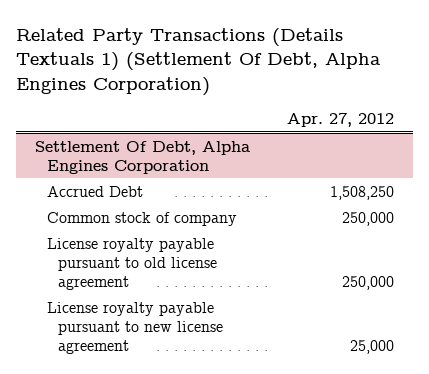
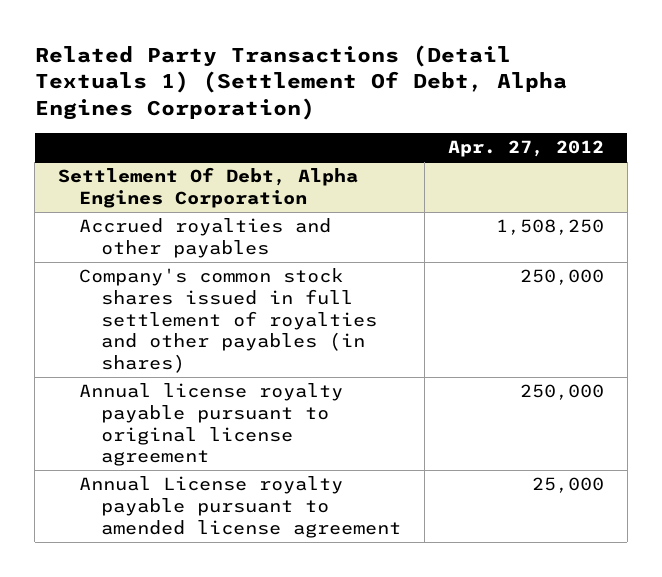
- Related Party Transactions (Details Textuals 1) (Settlement Of Debt, Alpha Engines Corporation)
+ Related Party Transactions (Detail Textuals 1) (Settlement Of Debt, Alpha Engines Corporation)
@ Settlement Of Debt, Alpha Engines Corporation
- Accrued Debt | 1,508,250
- Common stock of company | 250,000
- License royalty payable pursuant to old license agreement | 250,000
- License royalty payable pursuant to new license agreement | 25,000
+ Accrued royalties and other payables | 1,508,250
+ Company's common stock shares issued in full settlement of royalties and other payables (in shares) | 250,000
+ Annual license royalty payable pursuant to original license agreement | 250,000
+ Annual License royalty payable pursuant to amended license agreement | 25,000

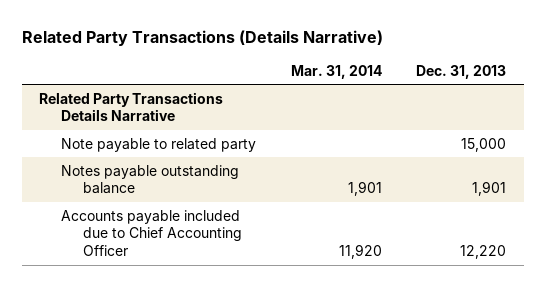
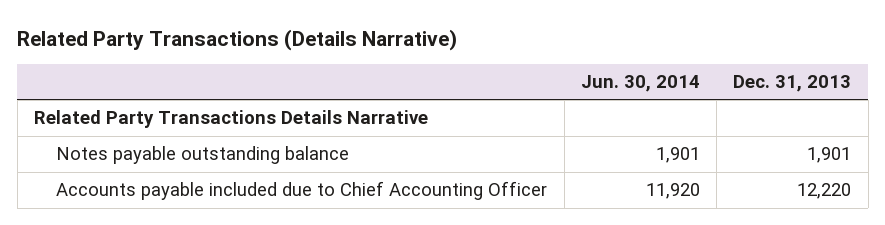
- | Mar. 31, 2014 | Dec. 31, 2013
+ | Jun. 30, 2014 | Dec. 31, 2013
- Note payable to related party | | 15,000

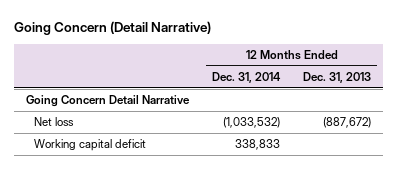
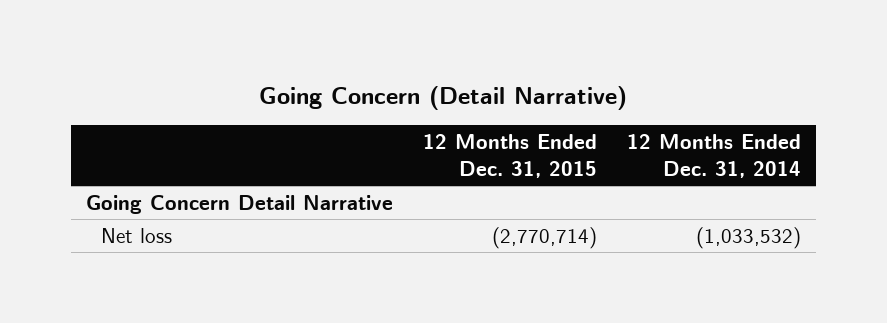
- | 12 Months Ended Dec. 31, 2014 | 12 Months Ended Dec. 31, 2013
+ | 12 Months Ended Dec. 31, 2015 | 12 Months Ended Dec. 31, 2014
- Working capital deficit | 338,833 |

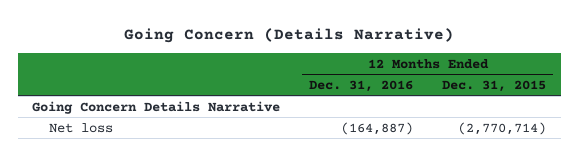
- Going Concern (Detail Narrative)
+ Going Concern (Details Narrative)
- | 12 Months Ended Dec. 31, 2015 | 12 Months Ended Dec. 31, 2014
+ | 12 Months Ended Dec. 31, 2016 | 12 Months Ended Dec. 31, 2015
- Going Concern Detail Narrative
+ Going Concern Details Narrative

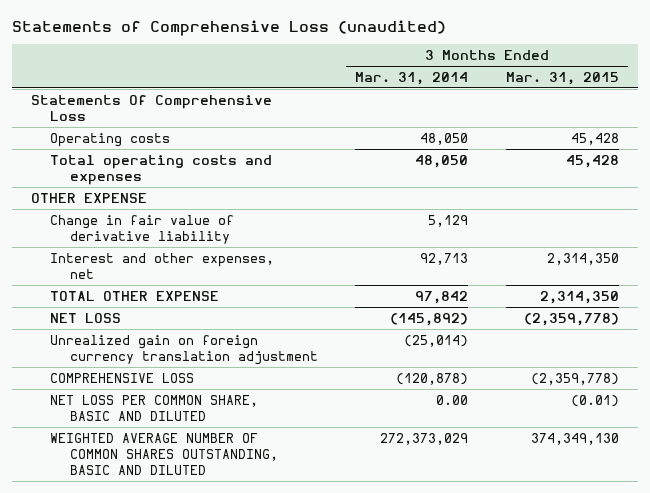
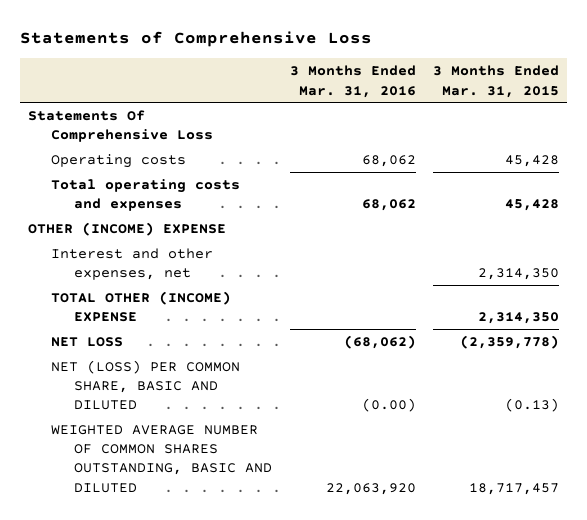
- Statements of Comprehensive Loss (unaudited)
+ Statements of Comprehensive Loss
- | 3 Months Ended Mar. 31, 2014 | 3 Months Ended Mar. 31, 2015
+ | 3 Months Ended Mar. 31, 2016 | 3 Months Ended Mar. 31, 2015
- OTHER EXPENSE
- Change in fair value of derivative liability | 5,129 |
+ OTHER (INCOME) EXPENSE
- TOTAL OTHER EXPENSE | 97,842 | 2,314,350
+ TOTAL OTHER (INCOME) EXPENSE | | 2,314,350
- Unrealized gain on foreign currency translation adjustment | (25,014) |
- COMPREHENSIVE LOSS | (120,878) | (2,359,778)
- NET LOSS PER COMMON SHARE, BASIC AND DILUTED | 0.00 | (0.01)
- WEIGHTED AVERAGE NUMBER OF COMMON SHARES OUTSTANDING, BASIC AND DILUTED | 272,373,029 | 374,349,130
+ NET (LOSS) PER COMMON SHARE, BASIC AND DILUTED | (0.00) | (0.13)
+ WEIGHTED AVERAGE NUMBER OF COMMON SHARES OUTSTANDING, BASIC AND DILUTED | 22,063,920 | 18,717,457

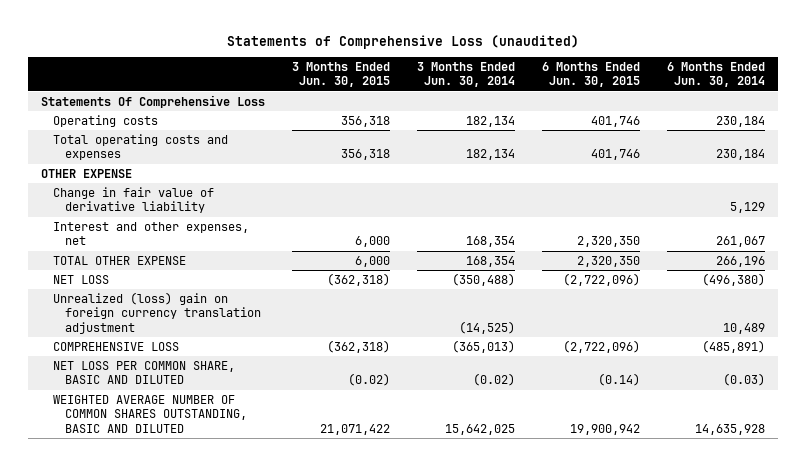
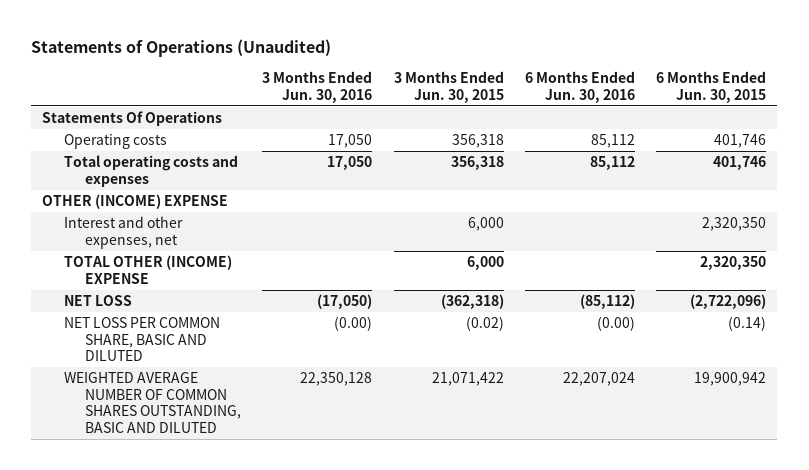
- Statements of Comprehensive Loss (unaudited)
+ Statements of Operations (Unaudited)
- | 3 Months Ended Jun. 30, 2015 | 3 Months Ended Jun. 30, 2014 | 6 Months Ended Jun. 30, 2015 | 6 Months Ended Jun. 30, 2014
+ | 3 Months Ended Jun. 30, 2016 | 3 Months Ended Jun. 30, 2015 | 6 Months Ended Jun. 30, 2016 | 6 Months Ended Jun. 30, 2015
- Statements Of Comprehensive Loss
+ Statements Of Operations
- OTHER EXPENSE
- Change in fair value of derivative liability | | | | 5,129
+ OTHER (INCOME) EXPENSE
- TOTAL OTHER EXPENSE | 6,000 | 168,354 | 2,320,350 | 266,196
+ TOTAL OTHER (INCOME) EXPENSE | | 6,000 | | 2,320,350
- Unrealized (loss) gain on foreign currency translation adjustment | | (14,525) | | 10,489
- COMPREHENSIVE LOSS | (362,318) | (365,013) | (2,722,096) | (485,891)

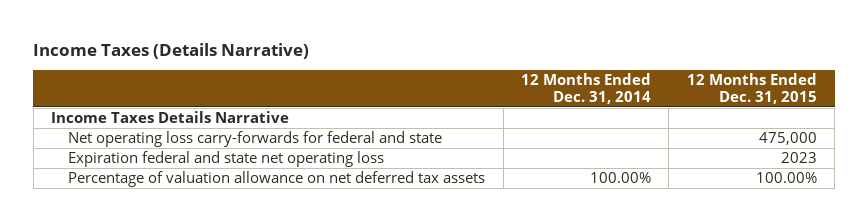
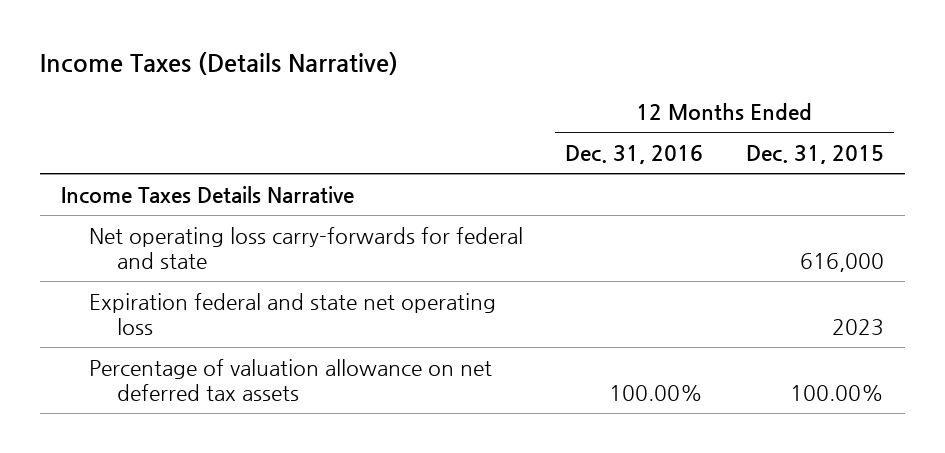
- | 12 Months Ended Dec. 31, 2014 | 12 Months Ended Dec. 31, 2015
+ | 12 Months Ended Dec. 31, 2016 | 12 Months Ended Dec. 31, 2015
- Net operating loss carry-forwards for federal and state | | 475,000
+ Net operating loss carry-forwards for federal and state | | 616,000

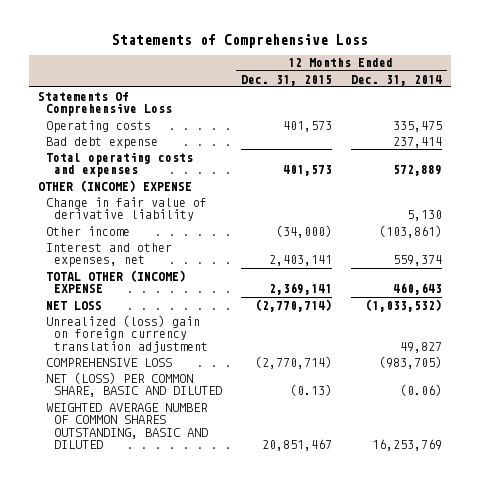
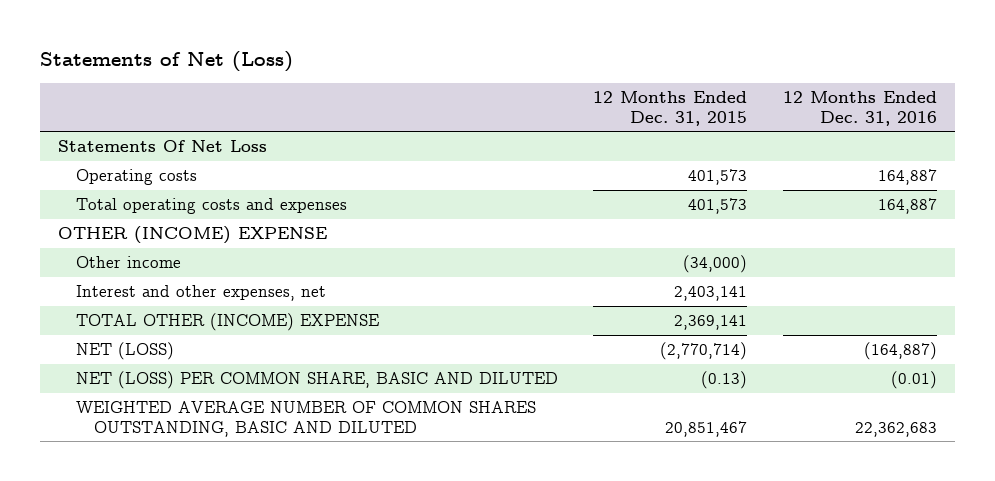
- Statements of Comprehensive Loss
+ Statements of Net (Loss)
- | 12 Months Ended Dec. 31, 2015 | 12 Months Ended Dec. 31, 2014
+ | 12 Months Ended Dec. 31, 2015 | 12 Months Ended Dec. 31, 2016
- Statements Of Comprehensive Loss
+ Statements Of Net Loss
- Bad debt expense | | 237,414
- Change in fair value of derivative liability | | 5,130
- NET LOSS | (2,770,714) | (1,033,532)
- Unrealized (loss) gain on foreign currency translation adjustment | | 49,827
- COMPREHENSIVE LOSS | (2,770,714) | (983,705)
+ NET (LOSS) | (2,770,714) | (164,887)

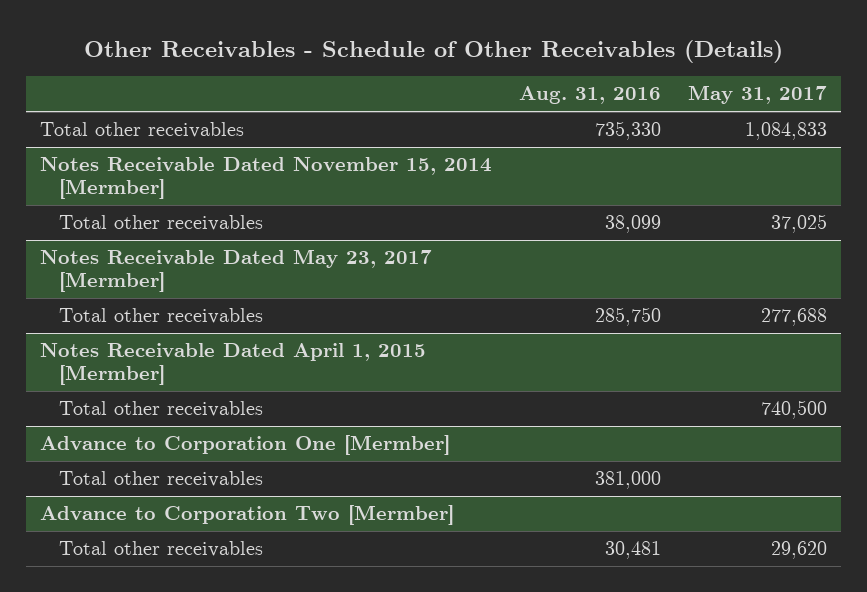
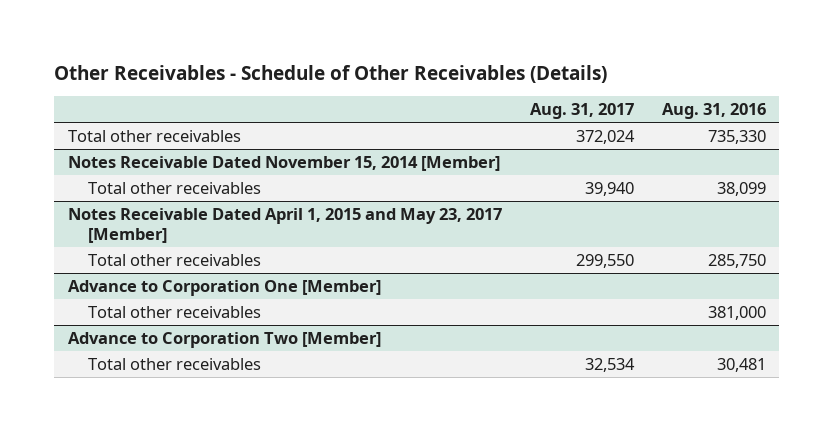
- | Aug. 31, 2016 | May 31, 2017
+ | Aug. 31, 2017 | Aug. 31, 2016
- Notes Receivable Dated November 15, 2014 [Mermber]
+ Notes Receivable Dated November 15, 2014 [Member]
- Notes Receivable Dated May 23, 2017 [Mermber]
+ Notes Receivable Dated April 1, 2015 and May 23, 2017 [Member]
- Notes Receivable Dated April 1, 2015 [Mermber]
- Total other receivables | | 740,500
- Advance to Corporation One [Mermber]
+ Advance to Corporation One [Member]
- Advance to Corporation Two [Mermber]
+ Advance to Corporation Two [Member]

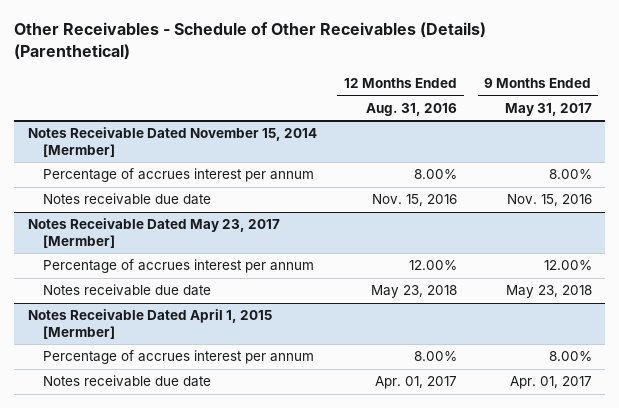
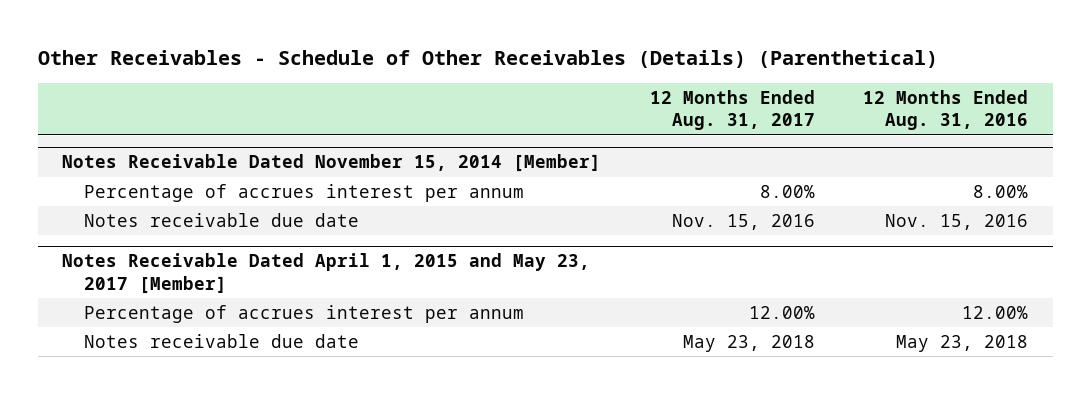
- | 12 Months Ended Aug. 31, 2016 | 9 Months Ended May 31, 2017
+ | 12 Months Ended Aug. 31, 2017 | 12 Months Ended Aug. 31, 2016
- Notes Receivable Dated November 15, 2014 [Mermber]
+ Notes Receivable Dated November 15, 2014 [Member]
- Notes Receivable Dated May 23, 2017 [Mermber]
+ Notes Receivable Dated April 1, 2015 and May 23, 2017 [Member]
- Notes Receivable Dated April 1, 2015 [Mermber]
- Percentage of accrues interest per annum | 8.00% | 8.00%
- Notes receivable due date | Apr. 01, 2017 | Apr. 01, 2017

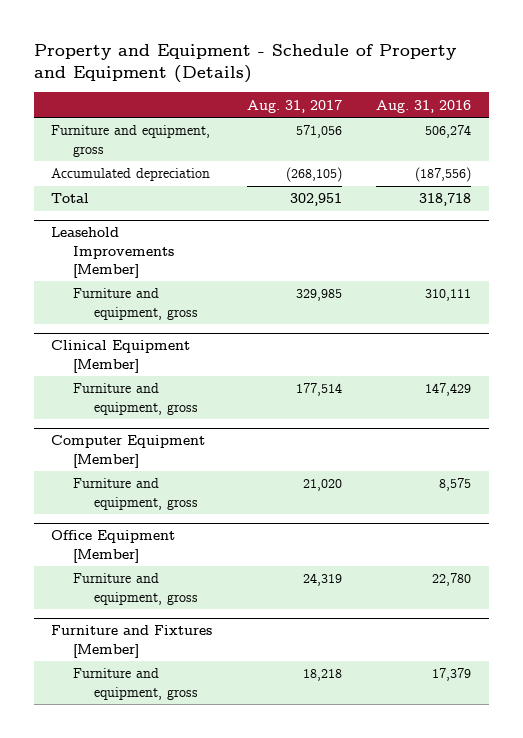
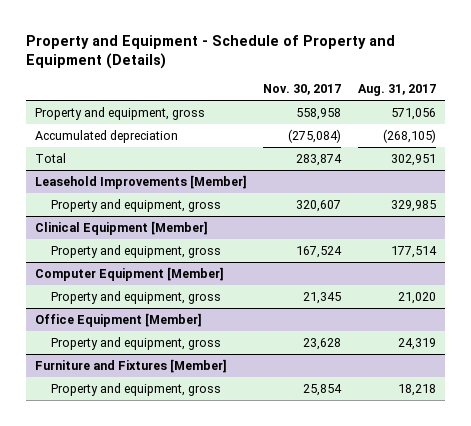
- | Aug. 31, 2017 | Aug. 31, 2016
+ | Nov. 30, 2017 | Aug. 31, 2017
- Furniture and equipment, gross | 571,056 | 506,274
+ Property and equipment, gross | 558,958 | 571,056
@ Leasehold Improvements [Member]
- Furniture and equipment, gross | 329,985 | 310,111
+ Property and equipment, gross | 320,607 | 329,985
@ Clinical Equipment [Member]
- Furniture and equipment, gross | 177,514 | 147,429
+ Property and equipment, gross | 167,524 | 177,514
@ Computer Equipment [Member]
- Furniture and equipment, gross | 21,020 | 8,575
+ Property and equipment, gross | 21,345 | 21,020
@ Office Equipment [Member]
- Furniture and equipment, gross | 24,319 | 22,780
+ Property and equipment, gross | 23,628 | 24,319
@ Furniture and Fixtures [Member]
- Furniture and equipment, gross | 18,218 | 17,379
+ Property and equipment, gross | 25,854 | 18,218

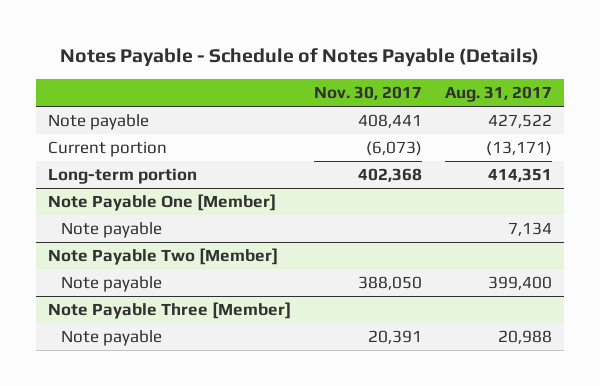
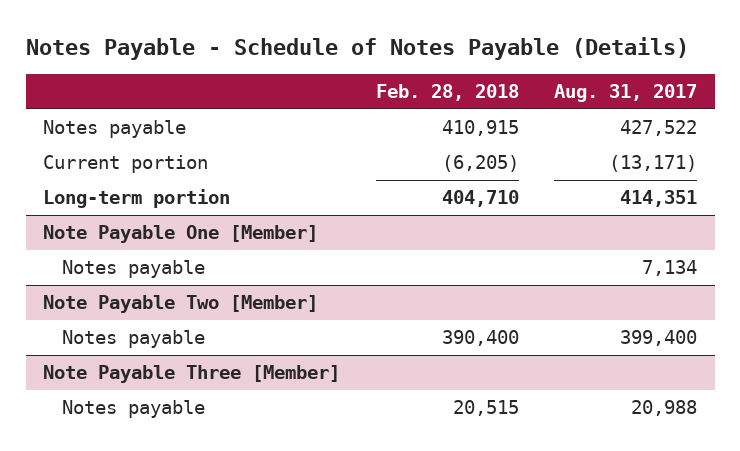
- | Nov. 30, 2017 | Aug. 31, 2017
+ | Feb. 28, 2018 | Aug. 31, 2017
- Note payable | 408,441 | 427,522
+ Notes payable | 410,915 | 427,522
@ Note Payable One [Member]
- Note payable | | 7,134
+ Notes payable | | 7,134
@ Note Payable Two [Member]
- Note payable | 388,050 | 399,400
+ Notes payable | 390,400 | 399,400
@ Note Payable Three [Member]
- Note payable | 20,391 | 20,988
+ Notes payable | 20,515 | 20,988

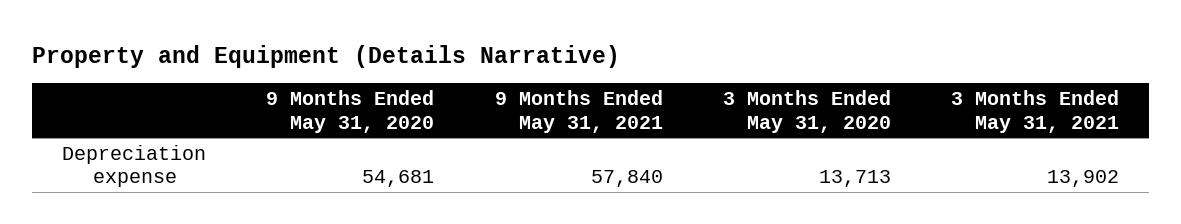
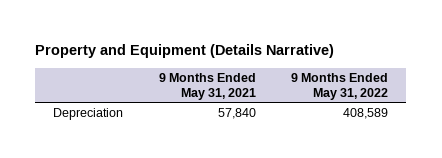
- | 9 Months Ended May 31, 2020 | 9 Months Ended May 31, 2021 | 3 Months Ended May 31, 2020 | 3 Months Ended May 31, 2021
+ | 9 Months Ended May 31, 2021 | 9 Months Ended May 31, 2022
- Depreciation expense | 54,681 | 57,840 | 13,713 | 13,902
+ Depreciation | 57,840 | 408,589

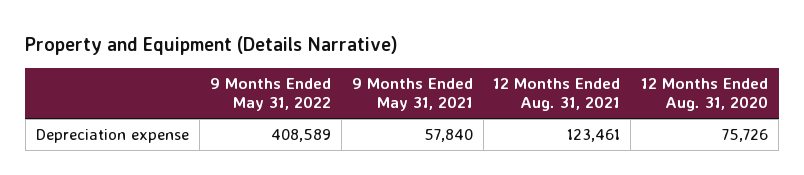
- | 9 Months Ended May 31, 2021 | 9 Months Ended May 31, 2022
+ | 9 Months Ended May 31, 2022 | 9 Months Ended May 31, 2021 | 12 Months Ended Aug. 31, 2021 | 12 Months Ended Aug. 31, 2020
- Depreciation | 57,840 | 408,589
+ Depreciation expense | 408,589 | 57,840 | 123,461 | 75,726

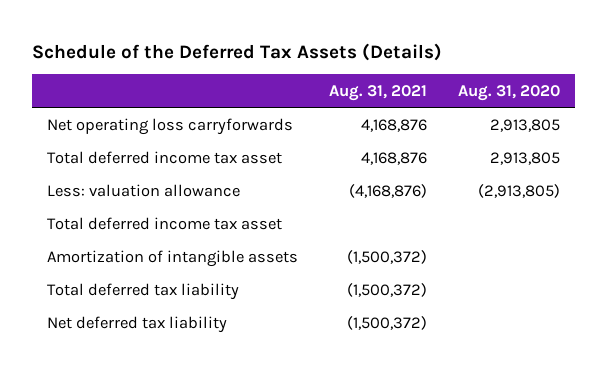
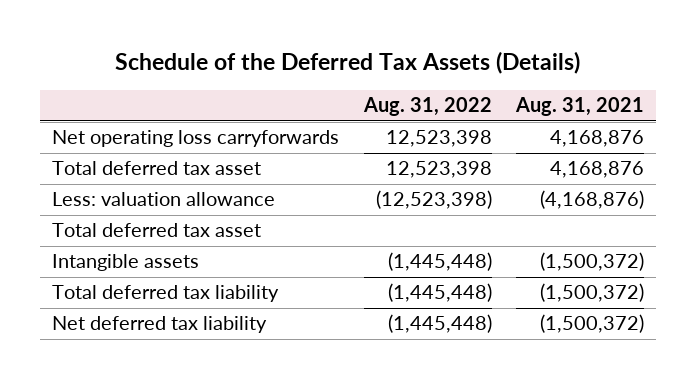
- | Aug. 31, 2021 | Aug. 31, 2020
+ | Aug. 31, 2022 | Aug. 31, 2021
- Total deferred income tax asset | 4,168,876 | 2,913,805
+ Total deferred tax asset | 12,523,398 | 4,168,876
- Total deferred income tax asset
- Amortization of intangible assets | (1,500,372) |
+ Total deferred tax asset
+ Intangible assets | (1,445,448) | (1,500,372)

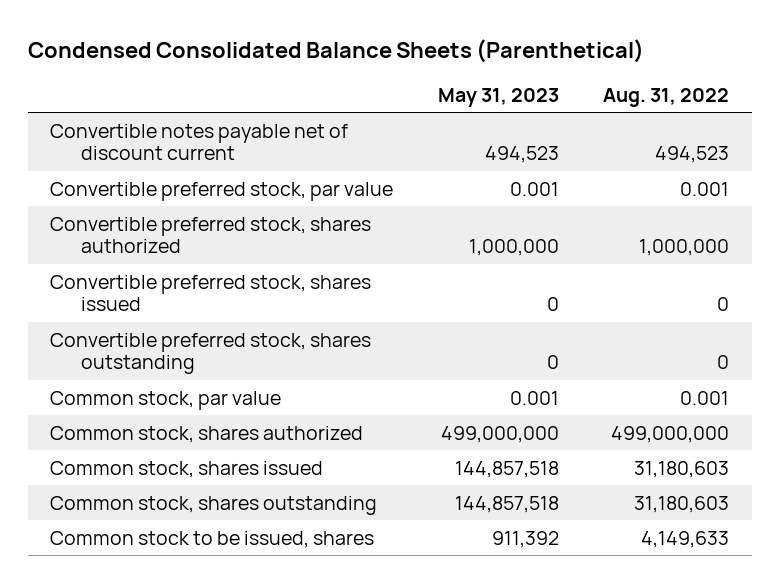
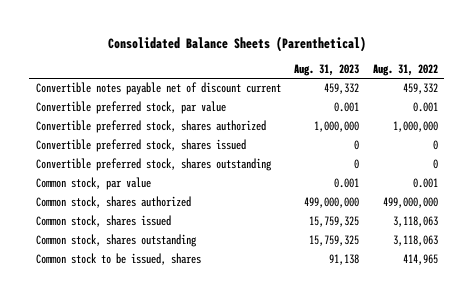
- Condensed Consolidated Balance Sheets (Parenthetical)
+ Consolidated Balance Sheets (Parenthetical)
- | May 31, 2023 | Aug. 31, 2022
+ | Aug. 31, 2023 | Aug. 31, 2022
- Convertible notes payable net of discount current | 494,523 | 494,523
+ Convertible notes payable net of discount current | 459,332 | 459,332
- Common stock, shares issued | 144,857,518 | 31,180,603
- Common stock, shares outstanding | 144,857,518 | 31,180,603
- Common stock to be issued, shares | 911,392 | 4,149,633
+ Common stock, shares issued | 15,759,325 | 3,118,063
+ Common stock, shares outstanding | 15,759,325 | 3,118,063
+ Common stock to be issued, shares | 91,138 | 414,965

